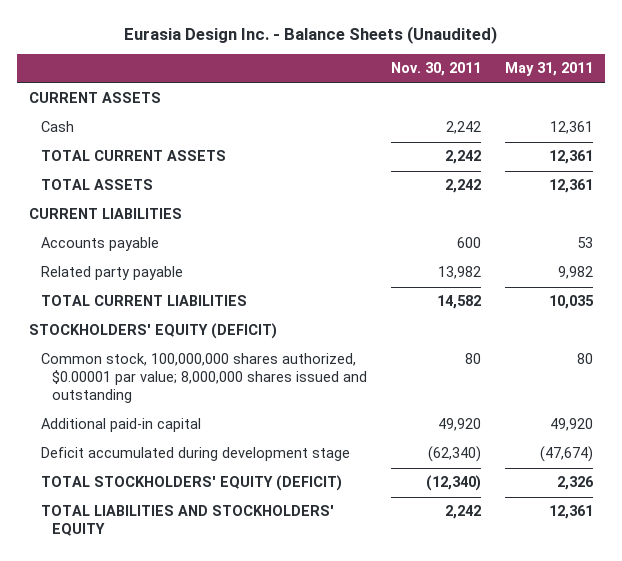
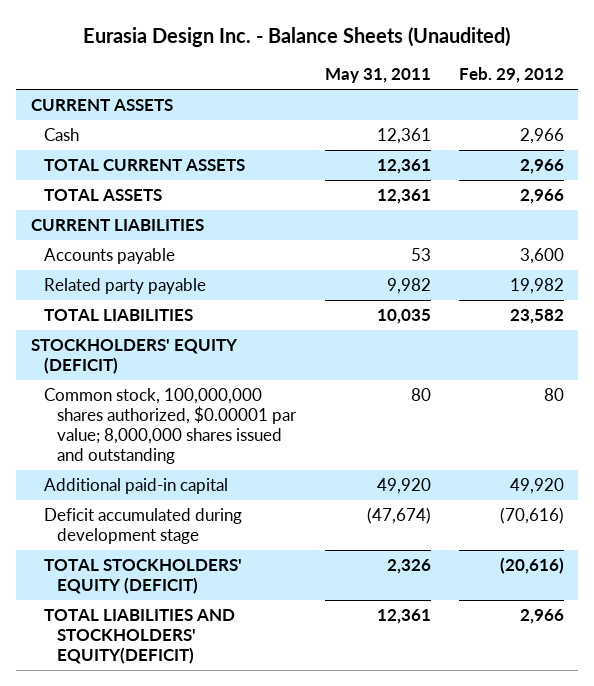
- | Nov. 30, 2011 | May 31, 2011
+ | May 31, 2011 | Feb. 29, 2012
- TOTAL CURRENT LIABILITIES | 14,582 | 10,035
+ TOTAL LIABILITIES | 10,035 | 23,582
- TOTAL LIABILITIES AND STOCKHOLDERS' EQUITY | 2,242 | 12,361
+ TOTAL LIABILITIES AND STOCKHOLDERS' EQUITY(DEFICIT) | 12,361 | 2,966

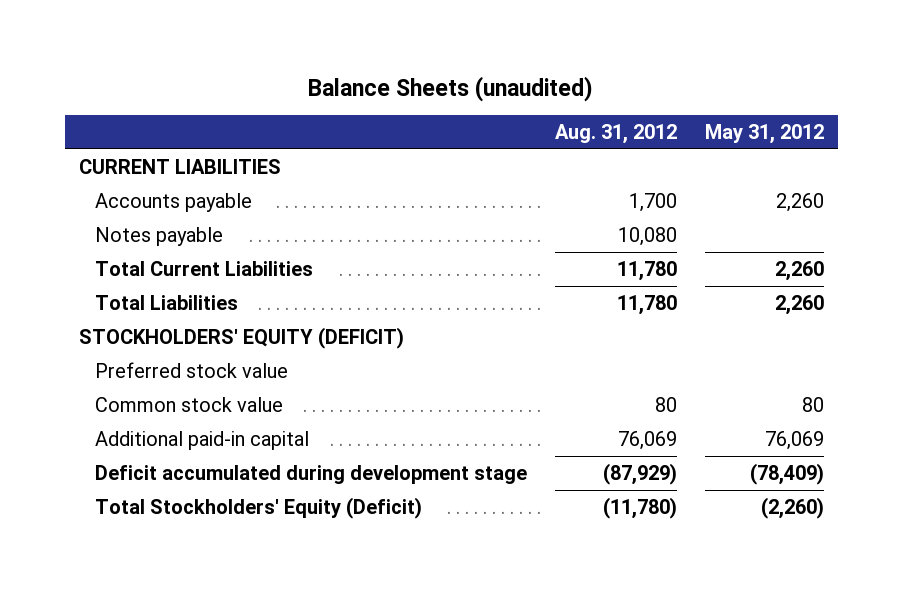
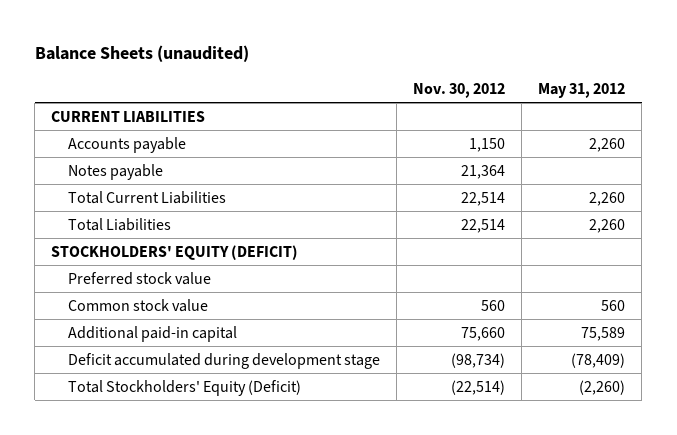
- | Aug. 31, 2012 | May 31, 2012
+ | Nov. 30, 2012 | May 31, 2012
- Common stock value | 80 | 80
- Additional paid-in capital | 76,069 | 76,069
+ Common stock value | 560 | 560
+ Additional paid-in capital | 75,660 | 75,589

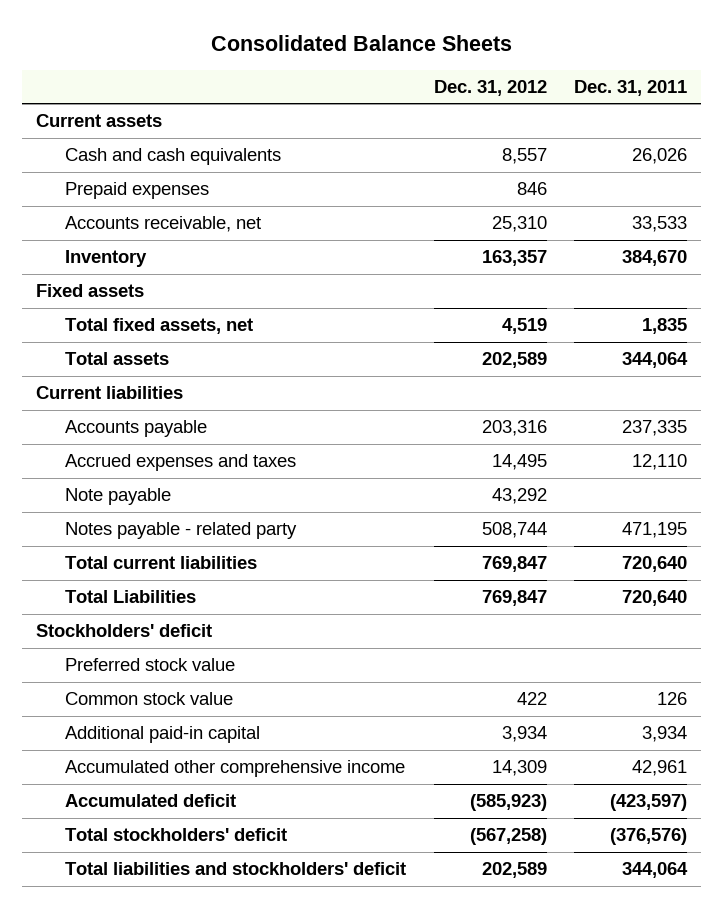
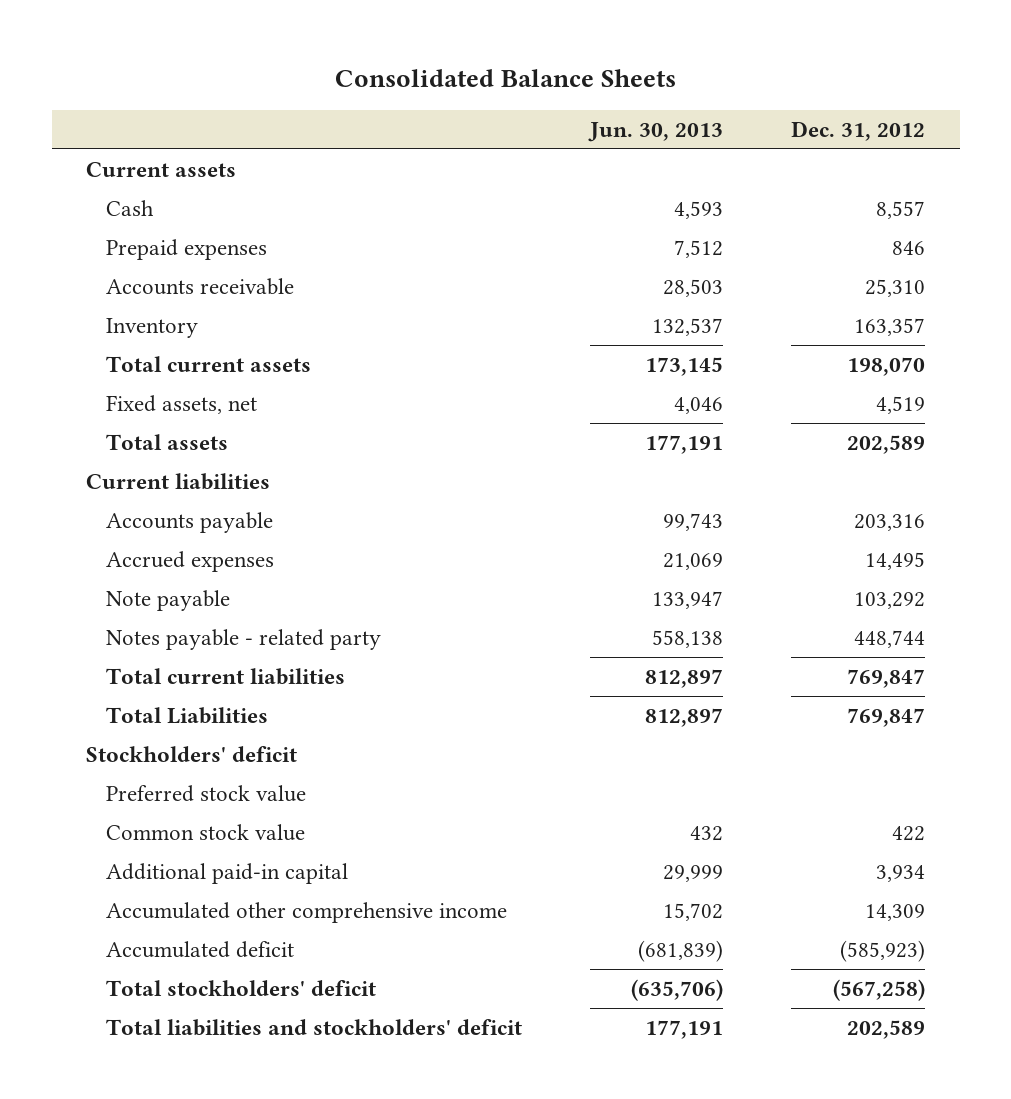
- | Dec. 31, 2012 | Dec. 31, 2011
+ | Jun. 30, 2013 | Dec. 31, 2012
- Cash and cash equivalents | 8,557 | 26,026
+ Cash | 4,593 | 8,557
- Accounts receivable, net | 25,310 | 33,533
+ Accounts receivable | 28,503 | 25,310
- Fixed assets
- Total fixed assets, net | 4,519 | 1,835
+ Total current assets | 173,145 | 198,070
+ Fixed assets, net | 4,046 | 4,519
- Accrued expenses and taxes | 14,495 | 12,110
- Note payable | 43,292 |
- Notes payable - related party | 508,744 | 471,195
+ Accrued expenses | 21,069 | 14,495
+ Note payable | 133,947 | 103,292
+ Notes payable - related party | 558,138 | 448,744

